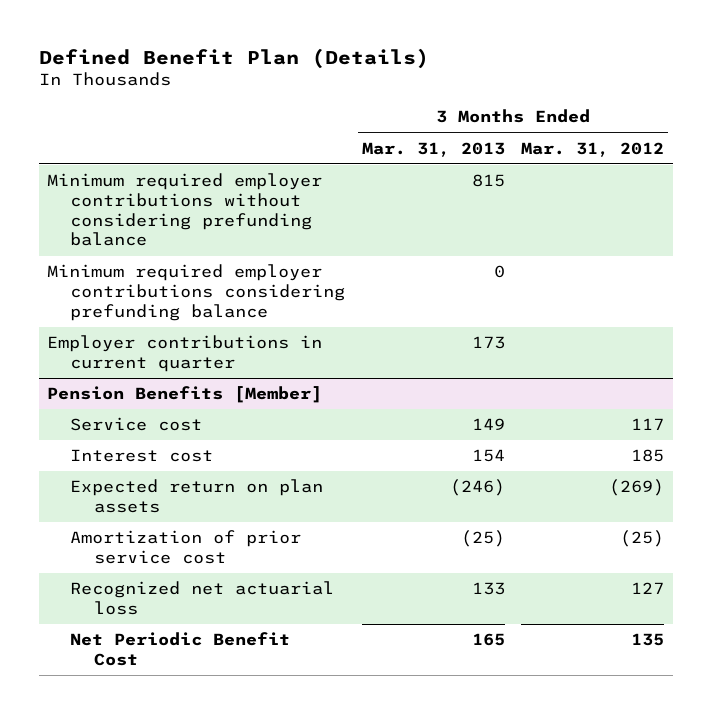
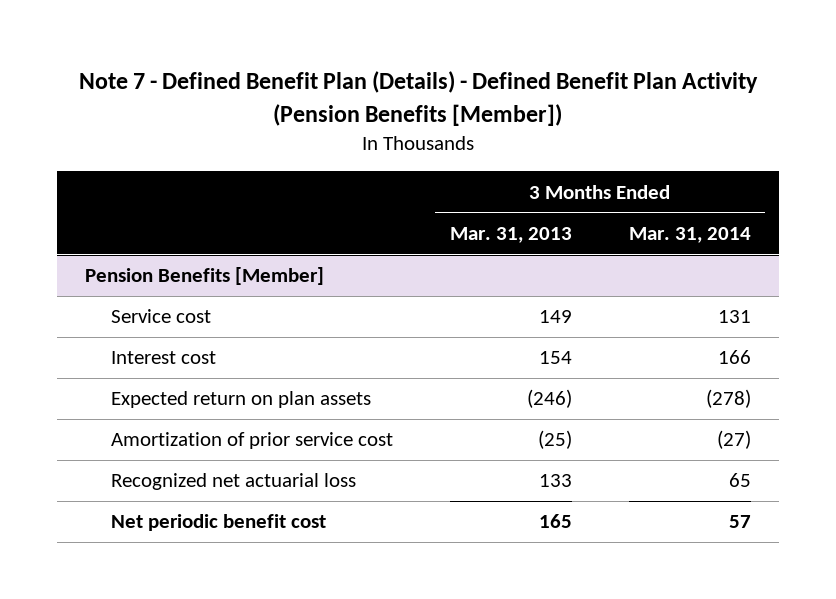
- Defined Benefit Plan (Details)
+ Note 7 - Defined Benefit Plan (Details) - Defined Benefit Plan Activity (Pension Benefits [Member])
- | 3 Months Ended Mar. 31, 2013 | 3 Months Ended Mar. 31, 2012
+ | 3 Months Ended Mar. 31, 2013 | 3 Months Ended Mar. 31, 2014
- Minimum required employer contributions without considering prefunding balance | 815 |
- Minimum required employer contributions considering prefunding balance | 0 |
- Employer contributions in current quarter | 173 |
@ Pension Benefits [Member]
- Net Periodic Benefit Cost | 165 | 135
+ Net periodic benefit cost | 165 | 57

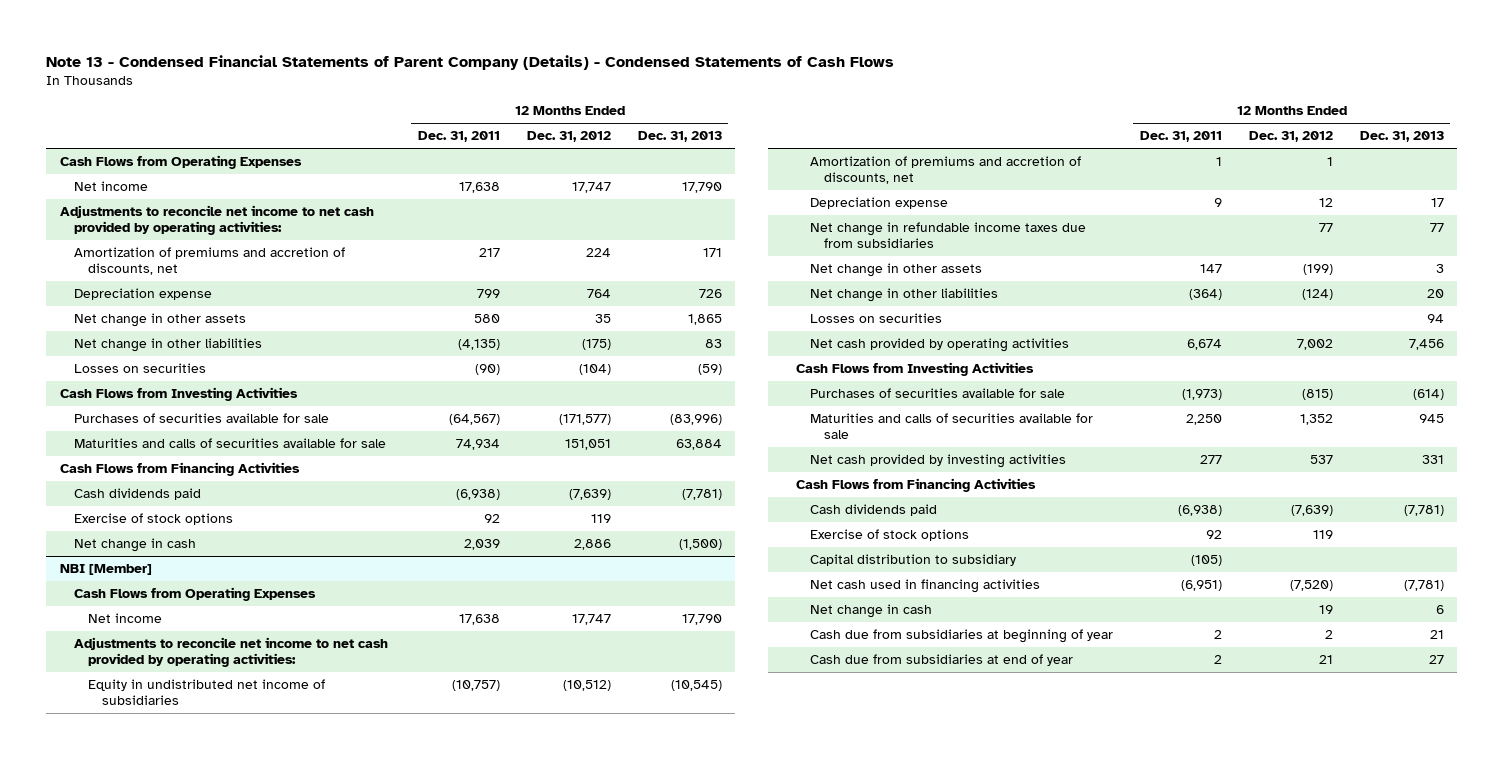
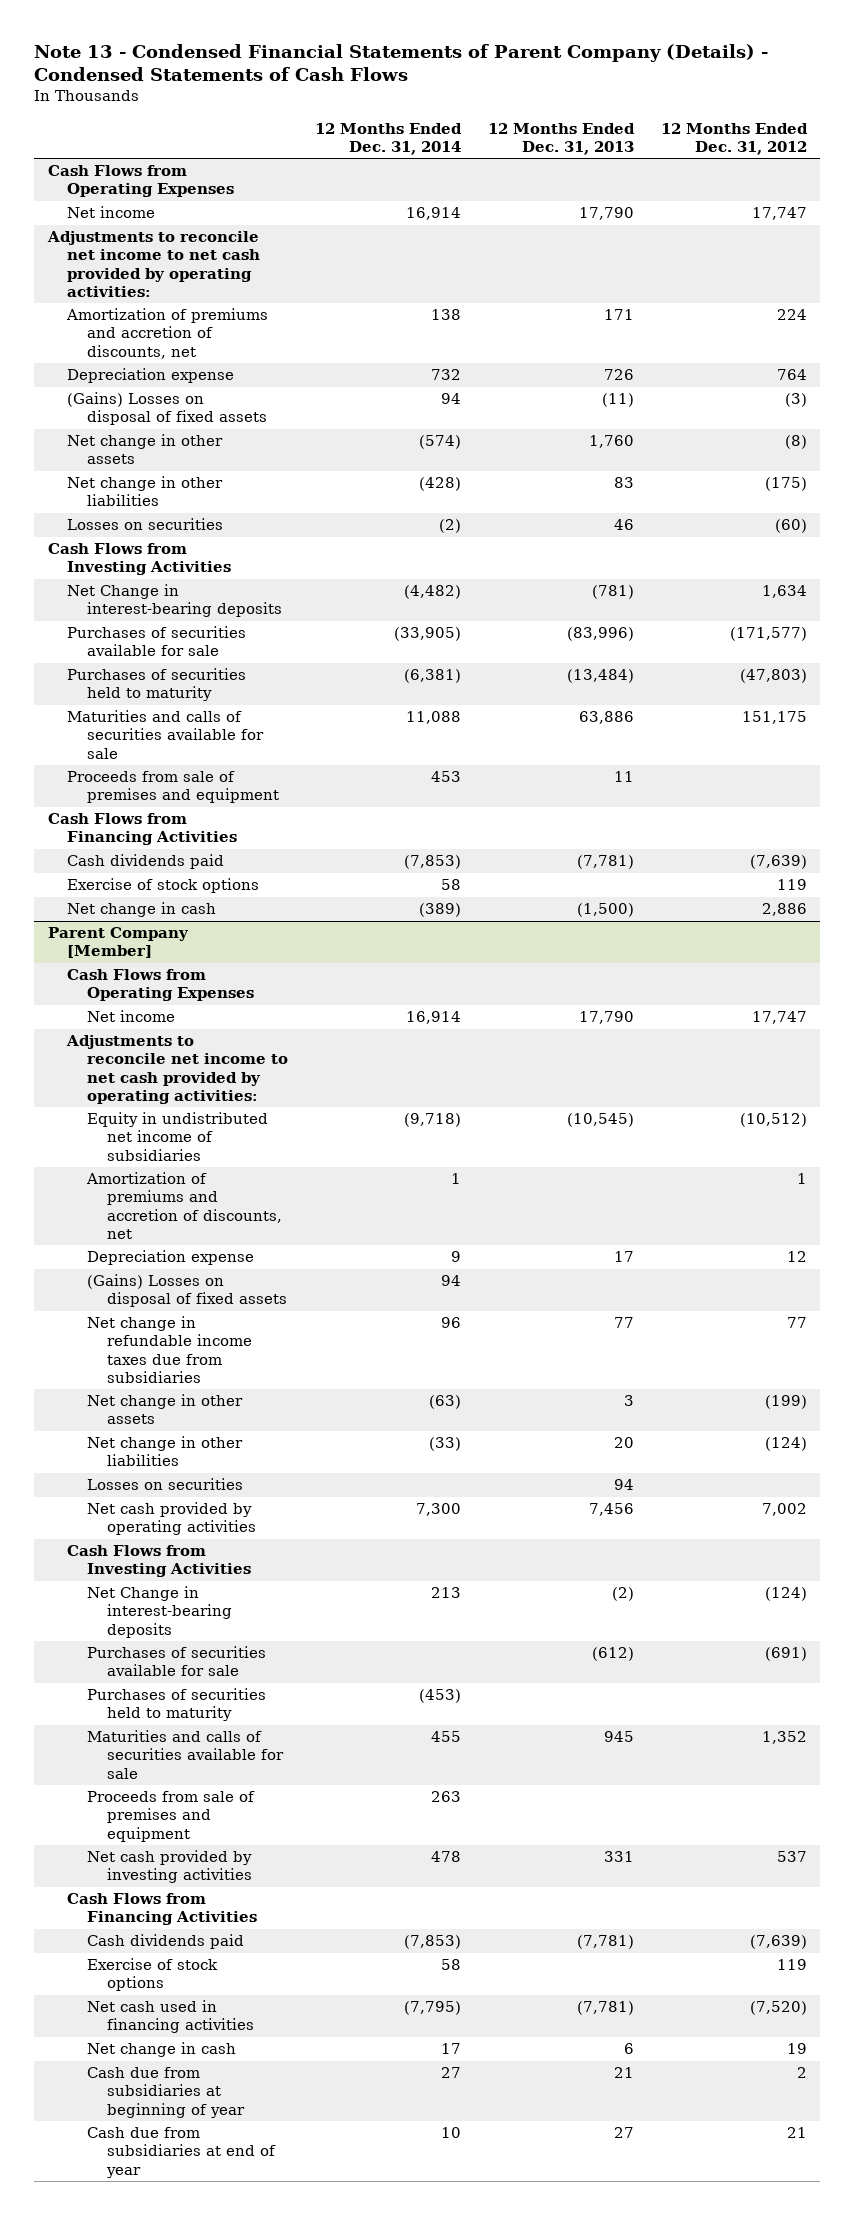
- | 12 Months Ended Dec. 31, 2011 | 12 Months Ended Dec. 31, 2012 | 12 Months Ended Dec. 31, 2013
+ | 12 Months Ended Dec. 31, 2014 | 12 Months Ended Dec. 31, 2013 | 12 Months Ended Dec. 31, 2012
- Net change in other assets | 580 | 35 | 1,865
+ (Gains) Losses on disposal of fixed assets | 94 | (11) | (3)
+ Net change in other assets | (574) | 1,760 | (8)
- Losses on securities | (90) | (104) | (59)
+ Losses on securities | (2) | 46 | (60)
+ Net Change in interest-bearing deposits | (4,482) | (781) | 1,634
- Maturities and calls of securities available for sale | 74,934 | 151,051 | 63,884
+ Purchases of securities held to maturity | (6,381) | (13,484) | (47,803)
+ Maturities and calls of securities available for sale | 11,088 | 63,886 | 151,175
+ Proceeds from sale of premises and equipment | 453 | 11 |
- NBI [Member]
+ Parent Company [Member]
+ (Gains) Losses on disposal of fixed assets | 94 | |
- Purchases of securities available for sale | (1,973) | (815) | (614)
+ Net Change in interest-bearing deposits | 213 | (2) | (124)
+ Purchases of securities available for sale | | (612) | (691)
+ Purchases of securities held to maturity | (453) | |
+ Proceeds from sale of premises and equipment | 263 | |
- Capital distribution to subsidiary | (105) | |

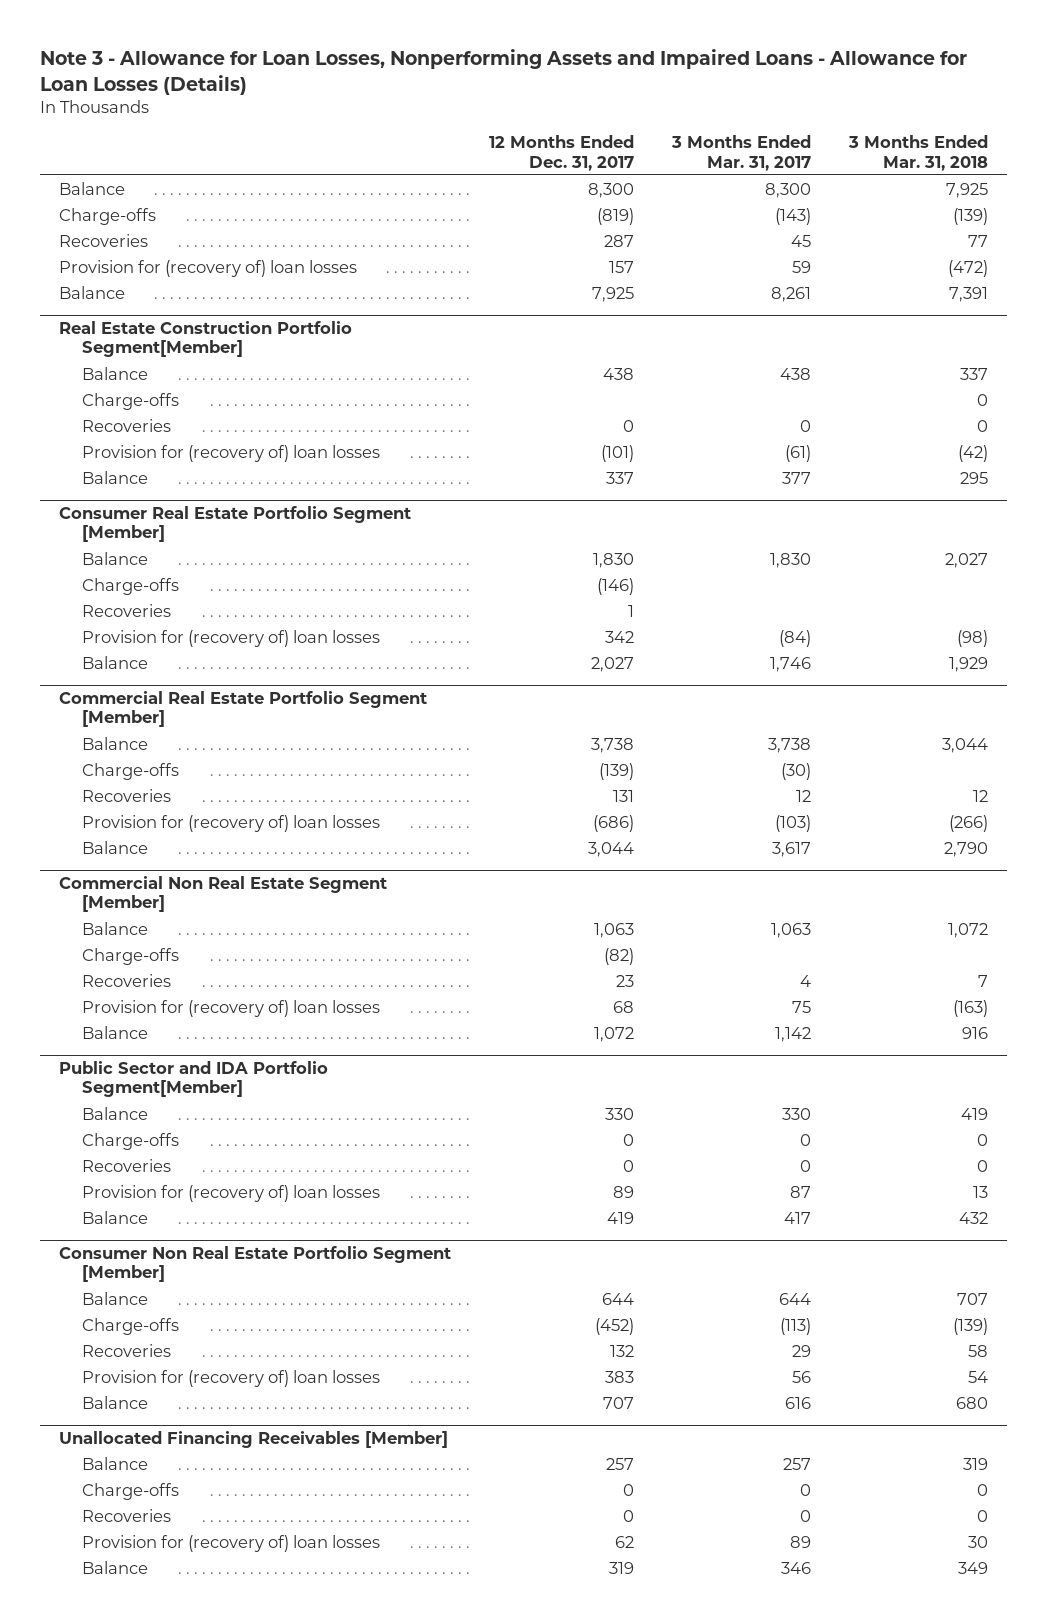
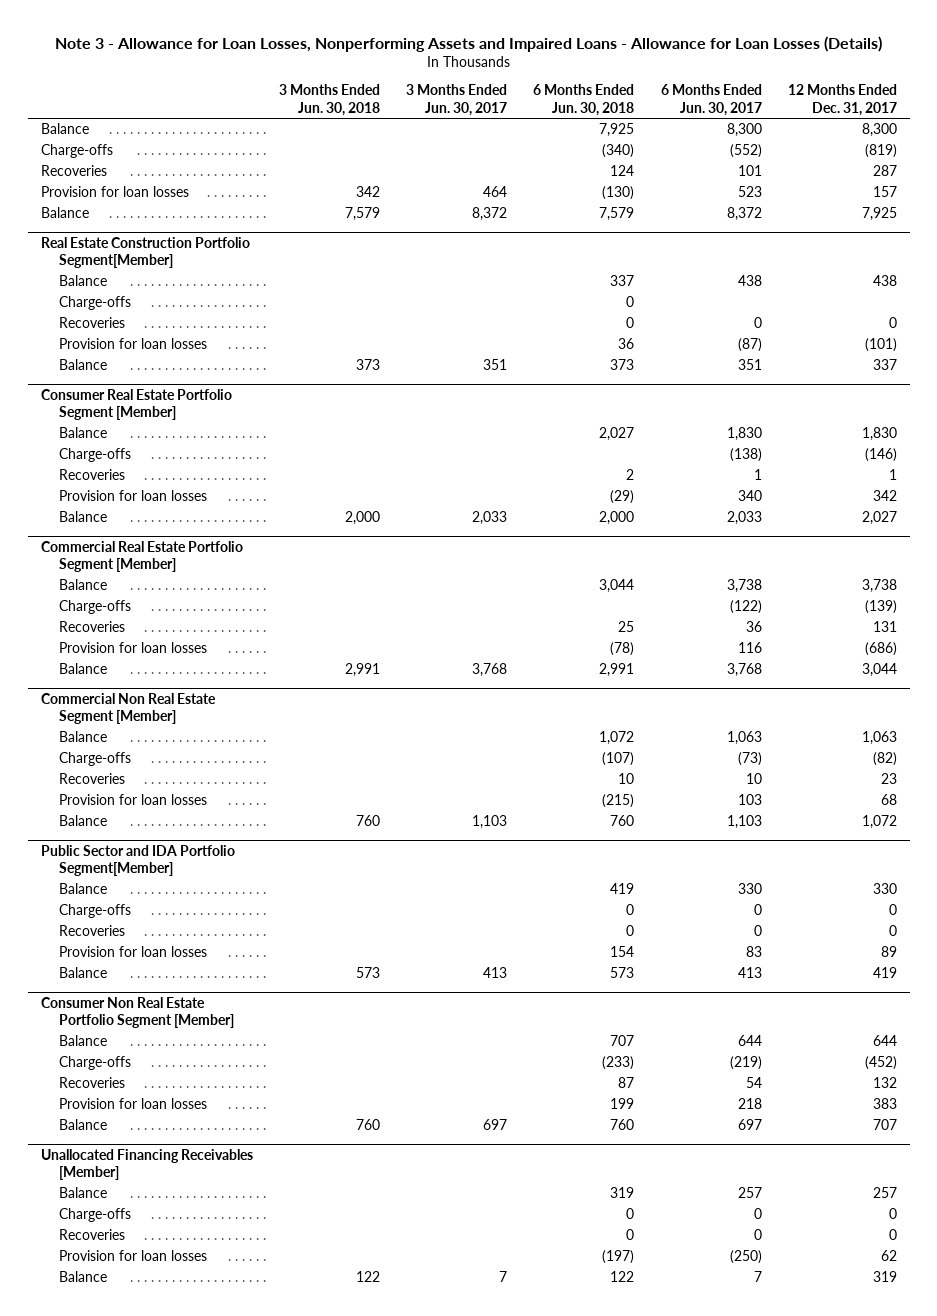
- | 12 Months Ended Dec. 31, 2017 | 3 Months Ended Mar. 31, 2017 | 3 Months Ended Mar. 31, 2018
+ | 3 Months Ended Jun. 30, 2018 | 3 Months Ended Jun. 30, 2017 | 6 Months Ended Jun. 30, 2018 | 6 Months Ended Jun. 30, 2017 | 12 Months Ended Dec. 31, 2017
- Provision for (recovery of) loan losses | 157 | 59 | (472)
+ Provision for loan losses | 342 | 464 | (130) | 523 | 157
@ Real Estate Construction Portfolio Segment[Member]
- Provision for (recovery of) loan losses | (101) | (61) | (42)
+ Provision for loan losses | | | 36 | (87) | (101)
@ Consumer Real Estate Portfolio Segment [Member]
- Provision for (recovery of) loan losses | 342 | (84) | (98)
+ Provision for loan losses | | | (29) | 340 | 342
@ Commercial Real Estate Portfolio Segment [Member]
- Provision for (recovery of) loan losses | (686) | (103) | (266)
+ Provision for loan losses | | | (78) | 116 | (686)
@ Commercial Non Real Estate Segment [Member]
- Provision for (recovery of) loan losses | 68 | 75 | (163)
+ Provision for loan losses | | | (215) | 103 | 68
@ Public Sector and IDA Portfolio Segment[Member]
- Provision for (recovery of) loan losses | 89 | 87 | 13
+ Provision for loan losses | | | 154 | 83 | 89
@ Consumer Non Real Estate Portfolio Segment [Member]
- Provision for (recovery of) loan losses | 383 | 56 | 54
+ Provision for loan losses | | | 199 | 218 | 383
@ Unallocated Financing Receivables [Member]
- Provision for (recovery of) loan losses | 62 | 89 | 30
+ Provision for loan losses | | | (197) | (250) | 62

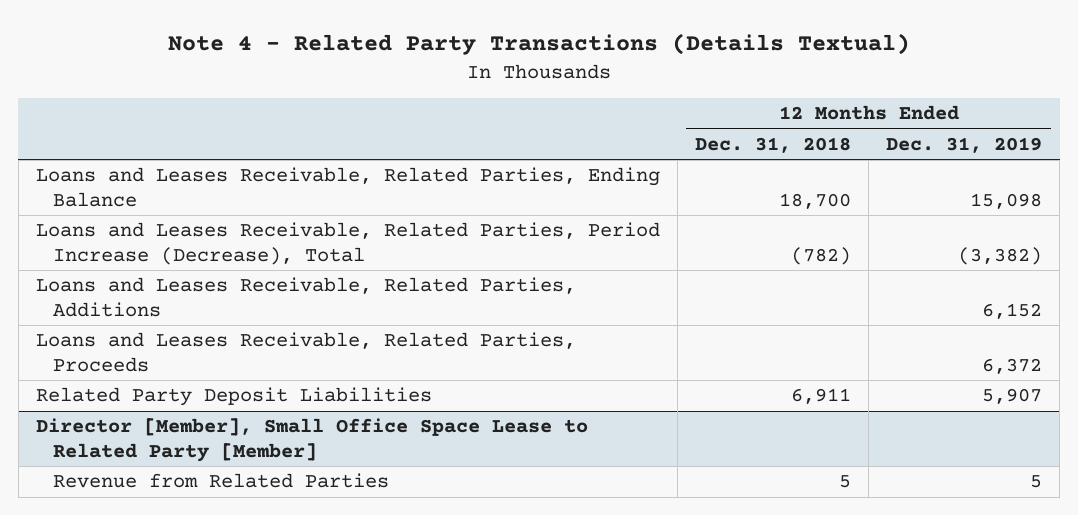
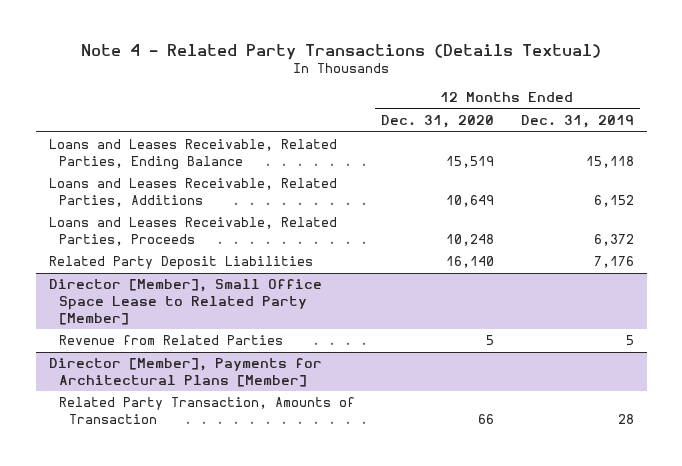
- | 12 Months Ended Dec. 31, 2018 | 12 Months Ended Dec. 31, 2019
+ | 12 Months Ended Dec. 31, 2020 | 12 Months Ended Dec. 31, 2019
- Loans and Leases Receivable, Related Parties, Ending Balance | 18,700 | 15,098
- Loans and Leases Receivable, Related Parties, Period Increase (Decrease), Total | (782) | (3,382)
+ Loans and Leases Receivable, Related Parties, Ending Balance | 15,519 | 15,118
- Related Party Deposit Liabilities | 6,911 | 5,907
+ Related Party Deposit Liabilities | 16,140 | 7,176
+ Director [Member], Payments for Architectural Plans [Member]
+ Related Party Transaction, Amounts of Transaction | 66 | 28

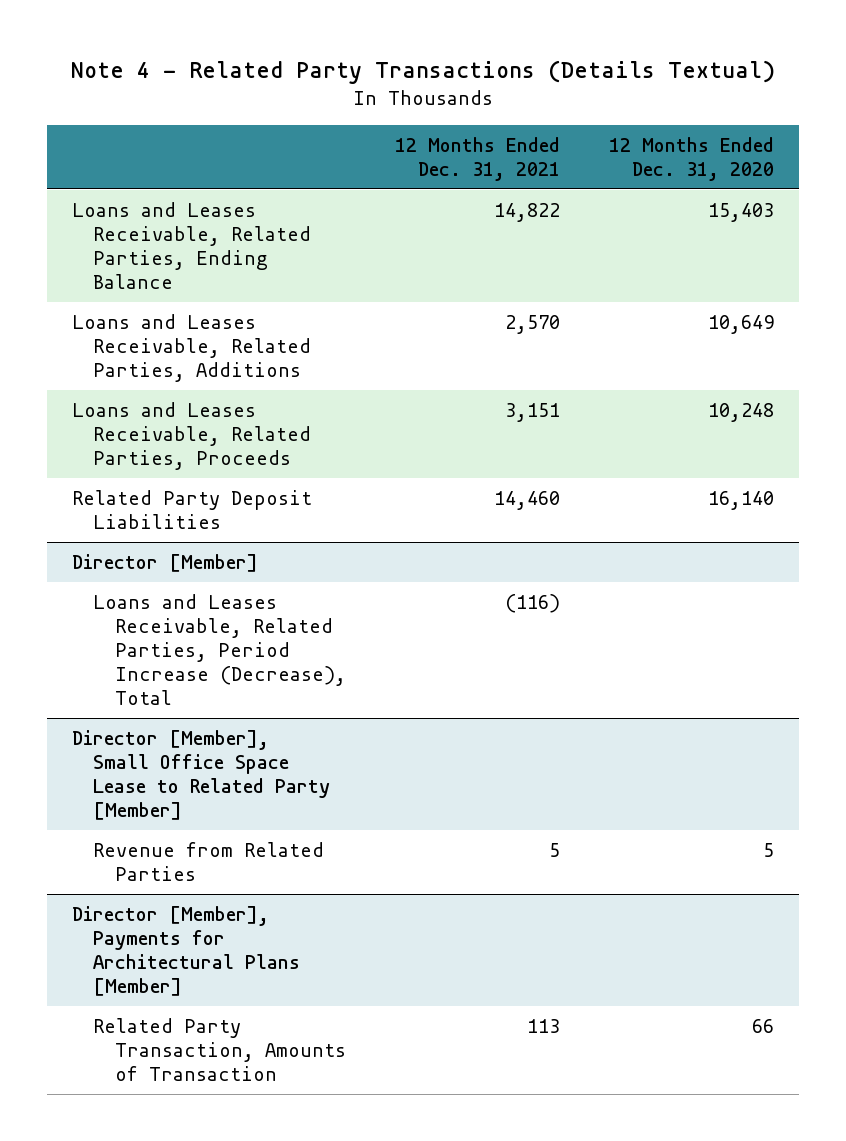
- | 12 Months Ended Dec. 31, 2020 | 12 Months Ended Dec. 31, 2019
+ | 12 Months Ended Dec. 31, 2021 | 12 Months Ended Dec. 31, 2020
- Loans and Leases Receivable, Related Parties, Ending Balance | 15,519 | 15,118
+ Loans and Leases Receivable, Related Parties, Ending Balance | 14,822 | 15,403
+ Director [Member]
+ Loans and Leases Receivable, Related Parties, Period Increase (Decrease), Total | (116) |

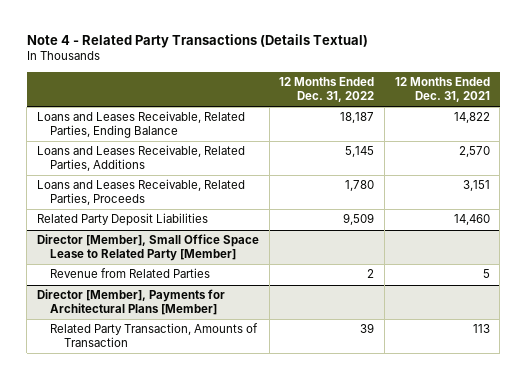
- | 12 Months Ended Dec. 31, 2021 | 12 Months Ended Dec. 31, 2020
+ | 12 Months Ended Dec. 31, 2022 | 12 Months Ended Dec. 31, 2021
- Director [Member]
- Loans and Leases Receivable, Related Parties, Period Increase (Decrease), Total | (116) |

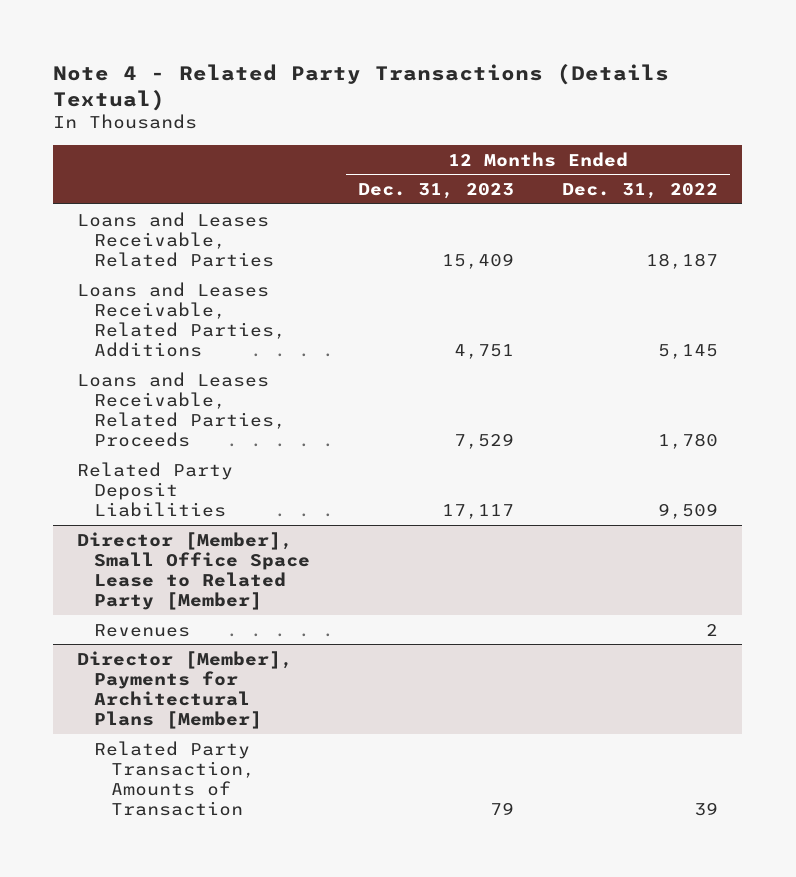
- | 12 Months Ended Dec. 31, 2022 | 12 Months Ended Dec. 31, 2021
+ | 12 Months Ended Dec. 31, 2023 | 12 Months Ended Dec. 31, 2022
- Loans and Leases Receivable, Related Parties, Ending Balance | 18,187 | 14,822
+ Loans and Leases Receivable, Related Parties | 15,409 | 18,187
@ Director [Member], Small Office Space Lease to Related Party [Member]
- Revenue from Related Parties | 2 | 5
+ Revenues | | 2

